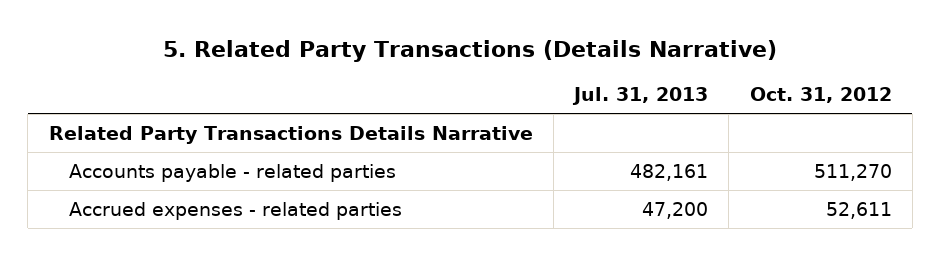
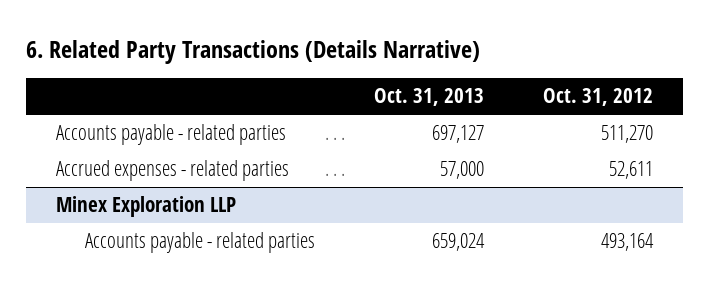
- 5. Related Party Transactions (Details Narrative)
+ 6. Related Party Transactions (Details Narrative)
- | Jul. 31, 2013 | Oct. 31, 2012
+ | Oct. 31, 2013 | Oct. 31, 2012
- Related Party Transactions Details Narrative
+ Minex Exploration LLP
+ Accounts payable - related parties | 659,024 | 493,164

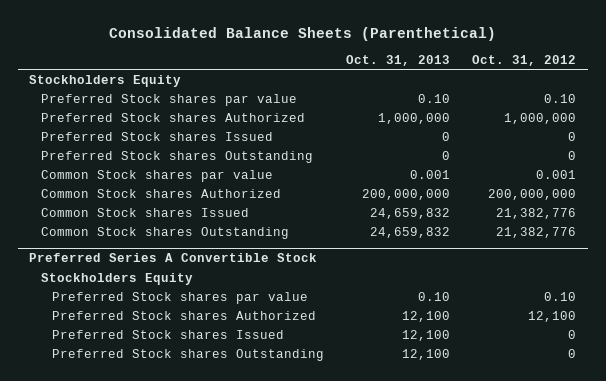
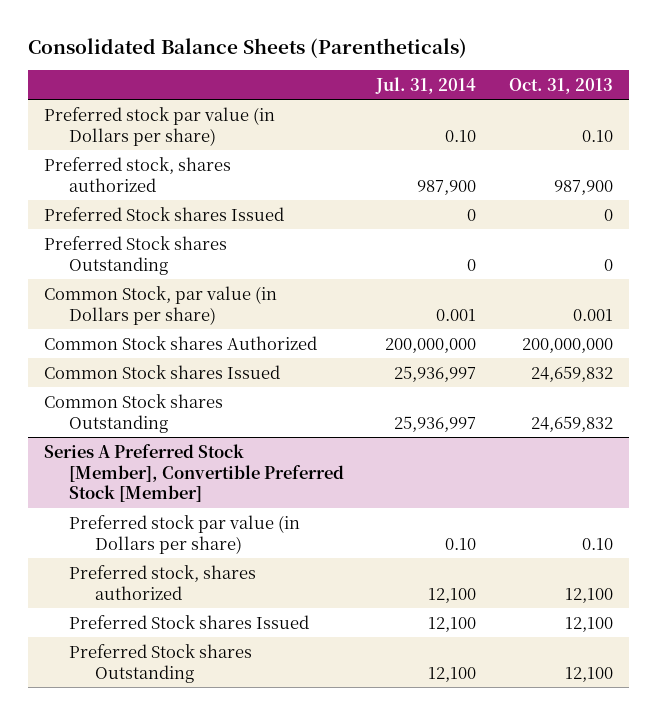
- Consolidated Balance Sheets (Parenthetical)
+ Consolidated Balance Sheets (Parentheticals)
- | Oct. 31, 2013 | Oct. 31, 2012
+ | Jul. 31, 2014 | Oct. 31, 2013
- Stockholders Equity
- Preferred Stock shares par value | 0.10 | 0.10
- Preferred Stock shares Authorized | 1,000,000 | 1,000,000
+ Preferred stock par value (in Dollars per share) | 0.10 | 0.10
+ Preferred stock, shares authorized | 987,900 | 987,900
- Common Stock shares par value | 0.001 | 0.001
+ Common Stock, par value (in Dollars per share) | 0.001 | 0.001
- Preferred Series A Convertible Stock
- Stockholders Equity
- Preferred Stock shares par value | 0.10 | 0.10
- Preferred Stock shares Authorized | 12,100 | 12,100
+ Series A Preferred Stock [Member], Convertible Preferred Stock [Member]
+ Preferred stock par value (in Dollars per share) | 0.10 | 0.10
+ Preferred stock, shares authorized | 12,100 | 12,100

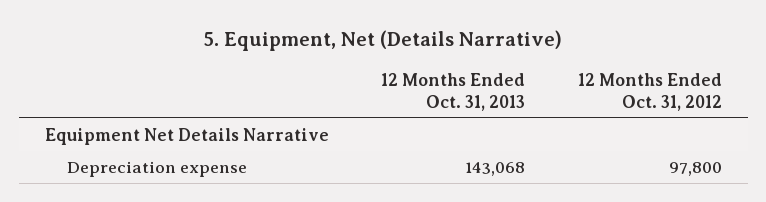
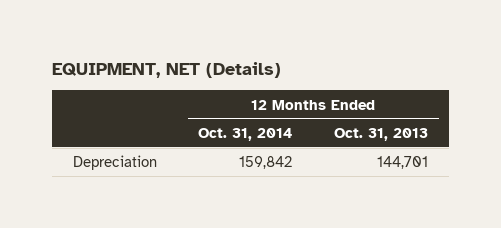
- 5. Equipment, Net (Details Narrative)
+ EQUIPMENT, NET (Details)
- | 12 Months Ended Oct. 31, 2013 | 12 Months Ended Oct. 31, 2012
+ | 12 Months Ended Oct. 31, 2014 | 12 Months Ended Oct. 31, 2013
- Equipment Net Details Narrative
- Depreciation expense | 143,068 | 97,800
+ Depreciation | 159,842 | 144,701

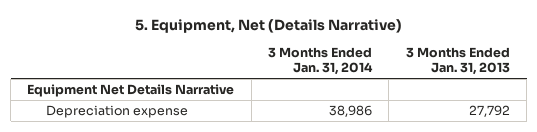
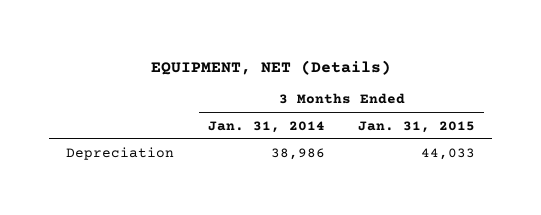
- 5. Equipment, Net (Details Narrative)
+ EQUIPMENT, NET (Details)
- | 3 Months Ended Jan. 31, 2014 | 3 Months Ended Jan. 31, 2013
+ | 3 Months Ended Jan. 31, 2014 | 3 Months Ended Jan. 31, 2015
- Equipment Net Details Narrative
- Depreciation expense | 38,986 | 27,792
+ Depreciation | 38,986 | 44,033

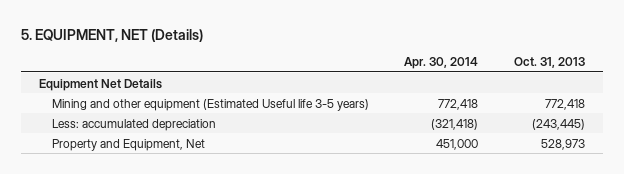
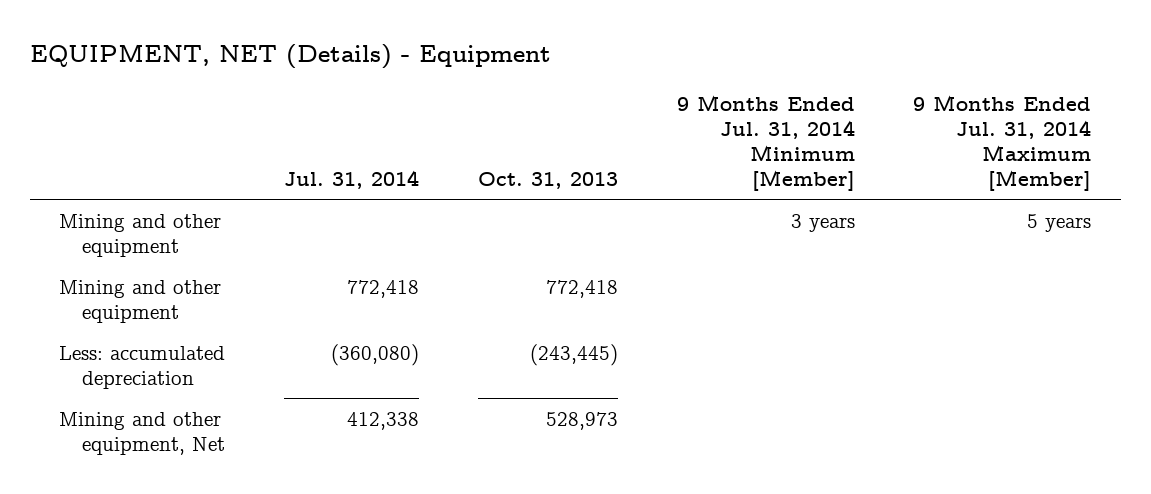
- 5. EQUIPMENT, NET (Details)
+ EQUIPMENT, NET (Details) - Equipment
- | Apr. 30, 2014 | Oct. 31, 2013
+ | Jul. 31, 2014 | Oct. 31, 2013 | 9 Months Ended Jul. 31, 2014 Minimum [Member] | 9 Months Ended Jul. 31, 2014 Maximum [Member]
- Equipment Net Details
- Mining and other equipment (Estimated Useful life 3-5 years) | 772,418 | 772,418
+ Mining and other equipment | | | 3 years | 5 years
+ Mining and other equipment | 772,418 | 772,418 | |
- Property and Equipment, Net | 451,000 | 528,973
+ Mining and other equipment, Net | 412,338 | 528,973 | |

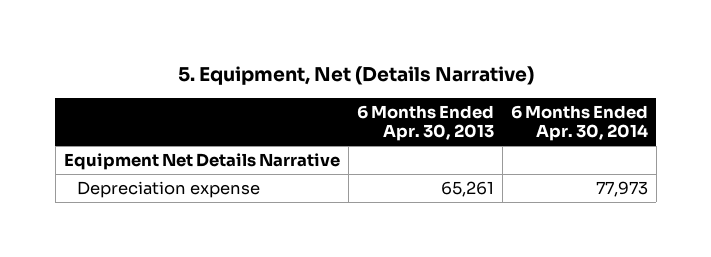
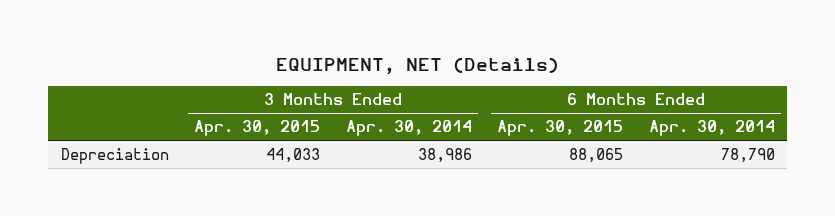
- 5. Equipment, Net (Details Narrative)
+ EQUIPMENT, NET (Details)
- | 6 Months Ended Apr. 30, 2013 | 6 Months Ended Apr. 30, 2014
+ | 3 Months Ended Apr. 30, 2015 | 3 Months Ended Apr. 30, 2014 | 6 Months Ended Apr. 30, 2015 | 6 Months Ended Apr. 30, 2014
- Equipment Net Details Narrative
- Depreciation expense | 65,261 | 77,973
+ Depreciation | 44,033 | 38,986 | 88,065 | 78,790

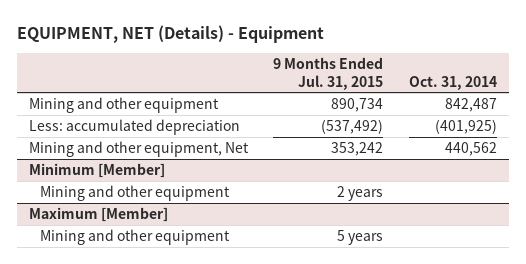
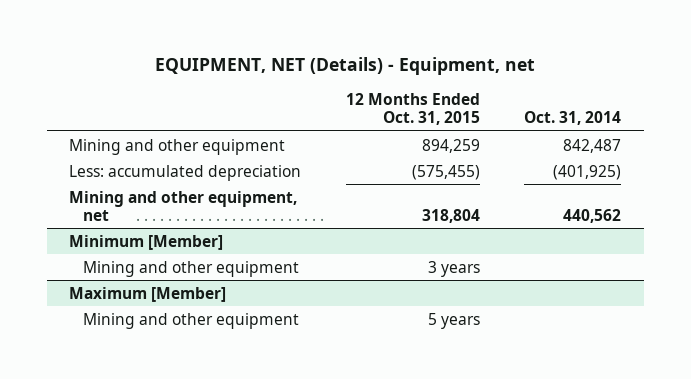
- EQUIPMENT, NET (Details) - Equipment
+ EQUIPMENT, NET (Details) - Equipment, net
- | 9 Months Ended Jul. 31, 2015 | Oct. 31, 2014
+ | 12 Months Ended Oct. 31, 2015 | Oct. 31, 2014
- Mining and other equipment, Net | 353,242 | 440,562
+ Mining and other equipment, net | 318,804 | 440,562

